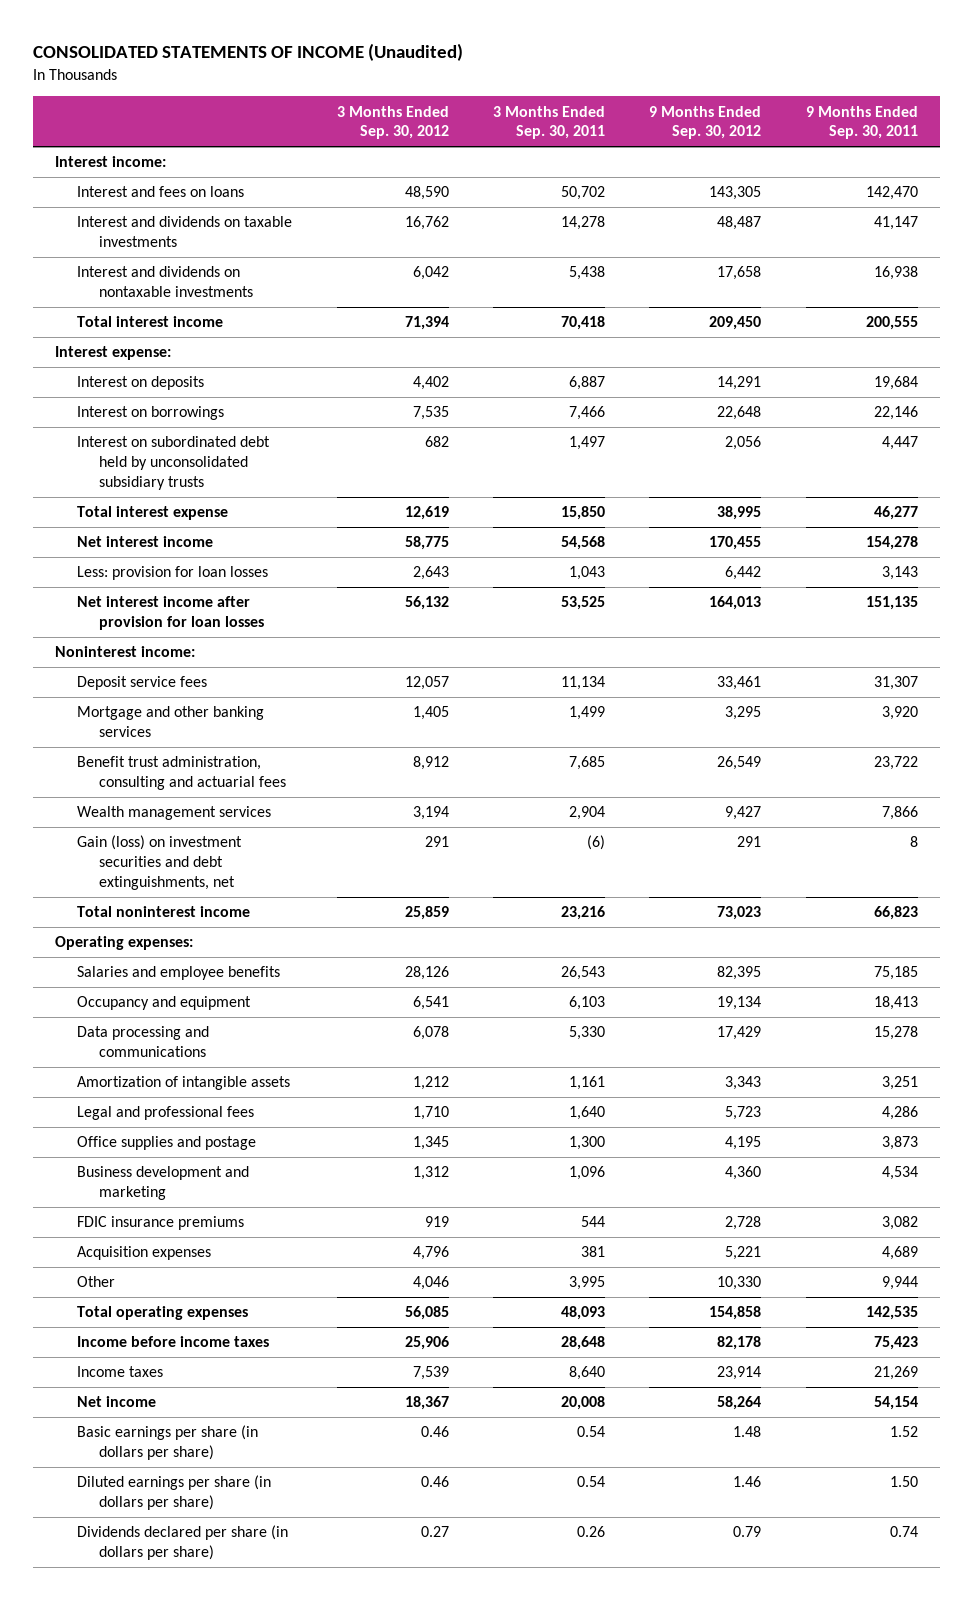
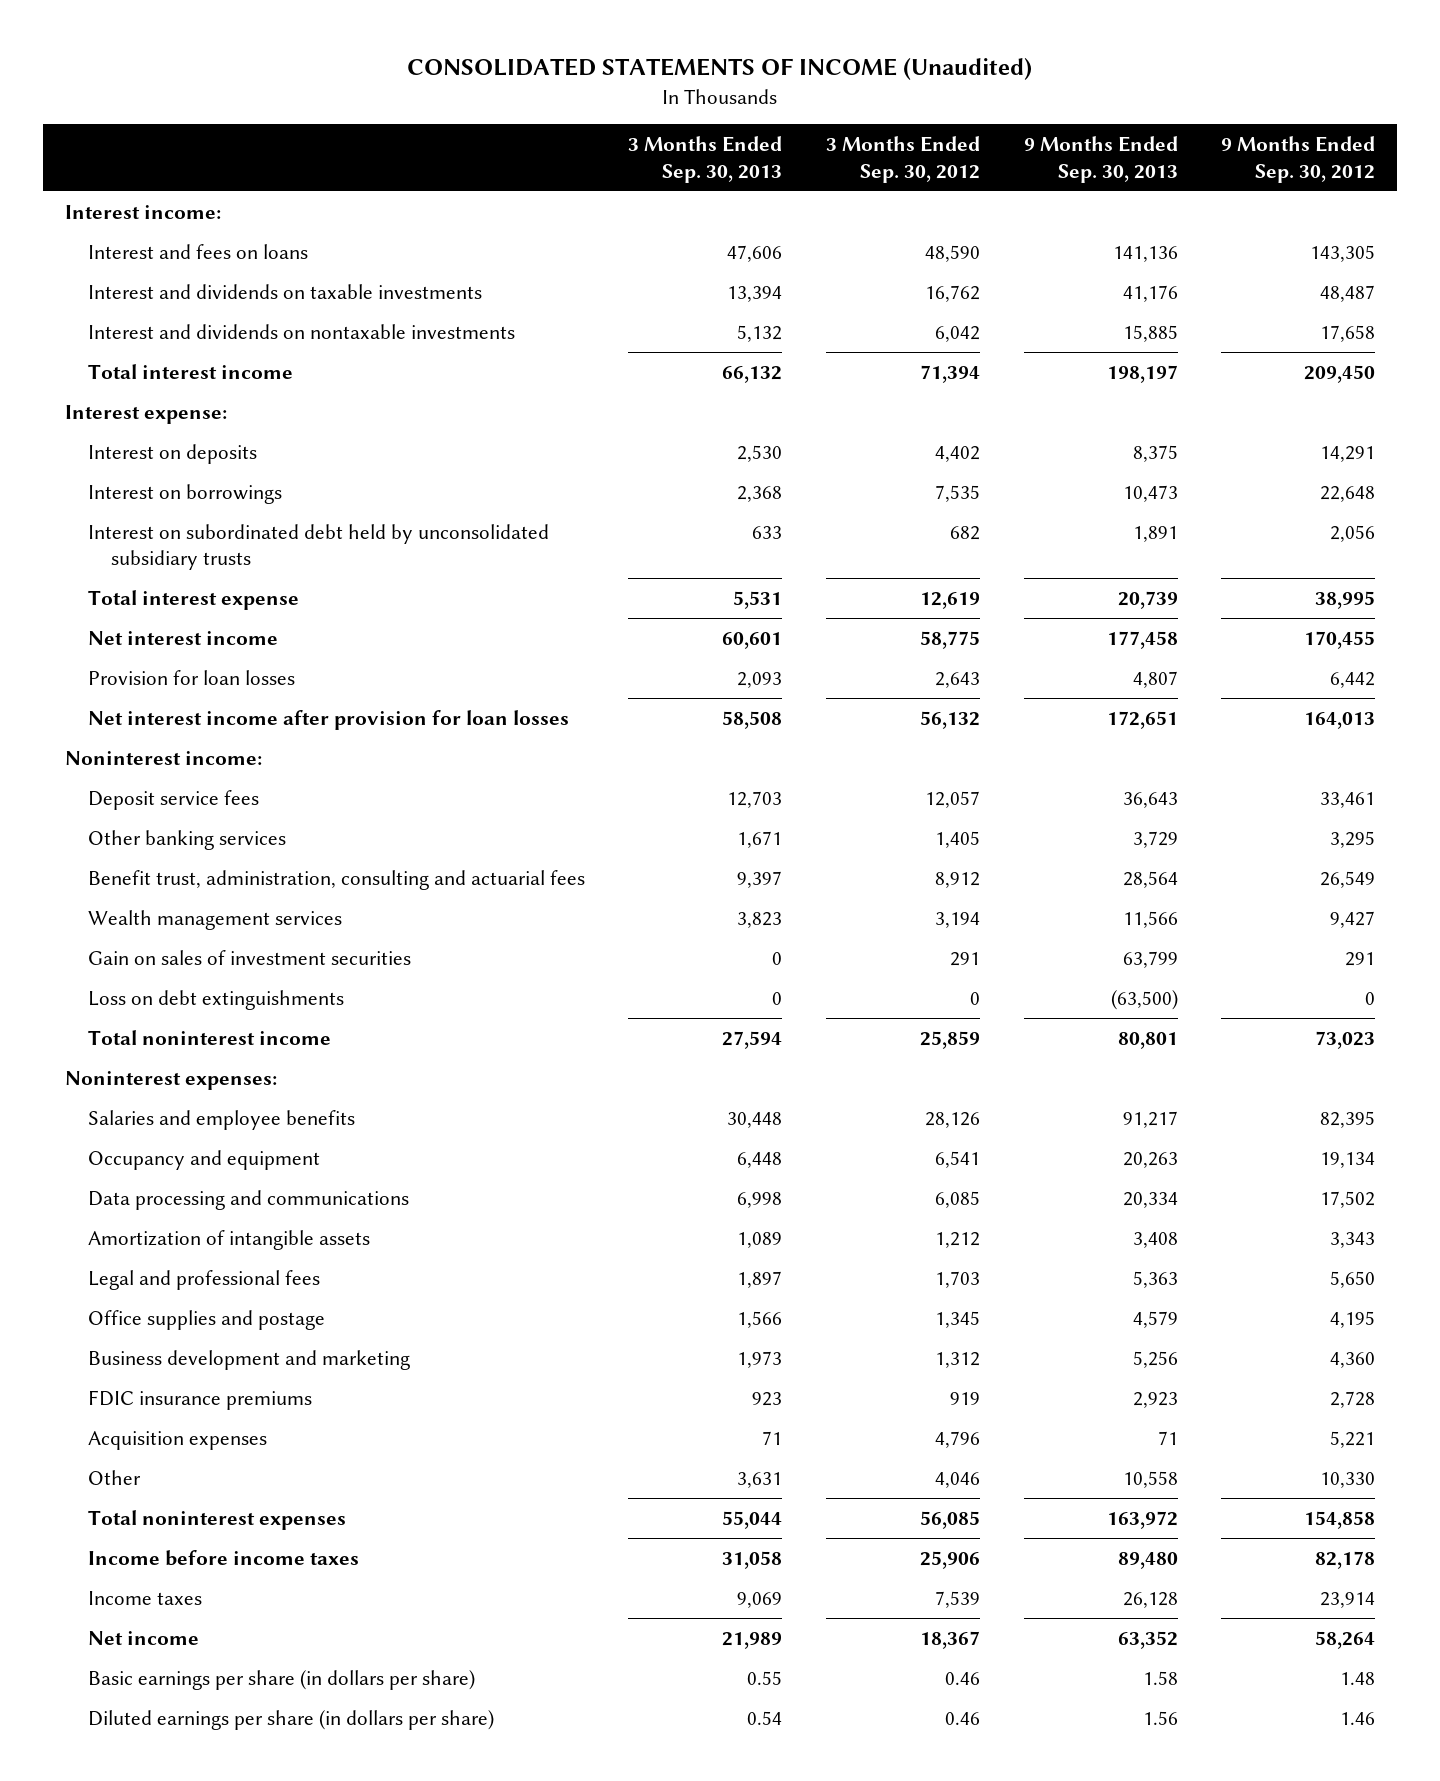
- | 3 Months Ended Sep. 30, 2012 | 3 Months Ended Sep. 30, 2011 | 9 Months Ended Sep. 30, 2012 | 9 Months Ended Sep. 30, 2011
+ | 3 Months Ended Sep. 30, 2013 | 3 Months Ended Sep. 30, 2012 | 9 Months Ended Sep. 30, 2013 | 9 Months Ended Sep. 30, 2012
- Less: provision for loan losses | 2,643 | 1,043 | 6,442 | 3,143
+ Provision for loan losses | 2,093 | 2,643 | 4,807 | 6,442
- Mortgage and other banking services | 1,405 | 1,499 | 3,295 | 3,920
- Benefit trust administration, consulting and actuarial fees | 8,912 | 7,685 | 26,549 | 23,722
+ Other banking services | 1,671 | 1,405 | 3,729 | 3,295
+ Benefit trust, administration, consulting and actuarial fees | 9,397 | 8,912 | 28,564 | 26,549
- Gain (loss) on investment securities and debt extinguishments, net | 291 | (6) | 291 | 8
+ Gain on sales of investment securities | 0 | 291 | 63,799 | 291
+ Loss on debt extinguishments | 0 | 0 | (63,500) | 0
- Operating expenses:
+ Noninterest expenses:
- Data processing and communications | 6,078 | 5,330 | 17,429 | 15,278
+ Data processing and communications | 6,998 | 6,085 | 20,334 | 17,502
- Legal and professional fees | 1,710 | 1,640 | 5,723 | 4,286
+ Legal and professional fees | 1,897 | 1,703 | 5,363 | 5,650
- Total operating expenses | 56,085 | 48,093 | 154,858 | 142,535
+ Total noninterest expenses | 55,044 | 56,085 | 163,972 | 154,858
- Dividends declared per share (in dollars per share) | 0.27 | 0.26 | 0.79 | 0.74

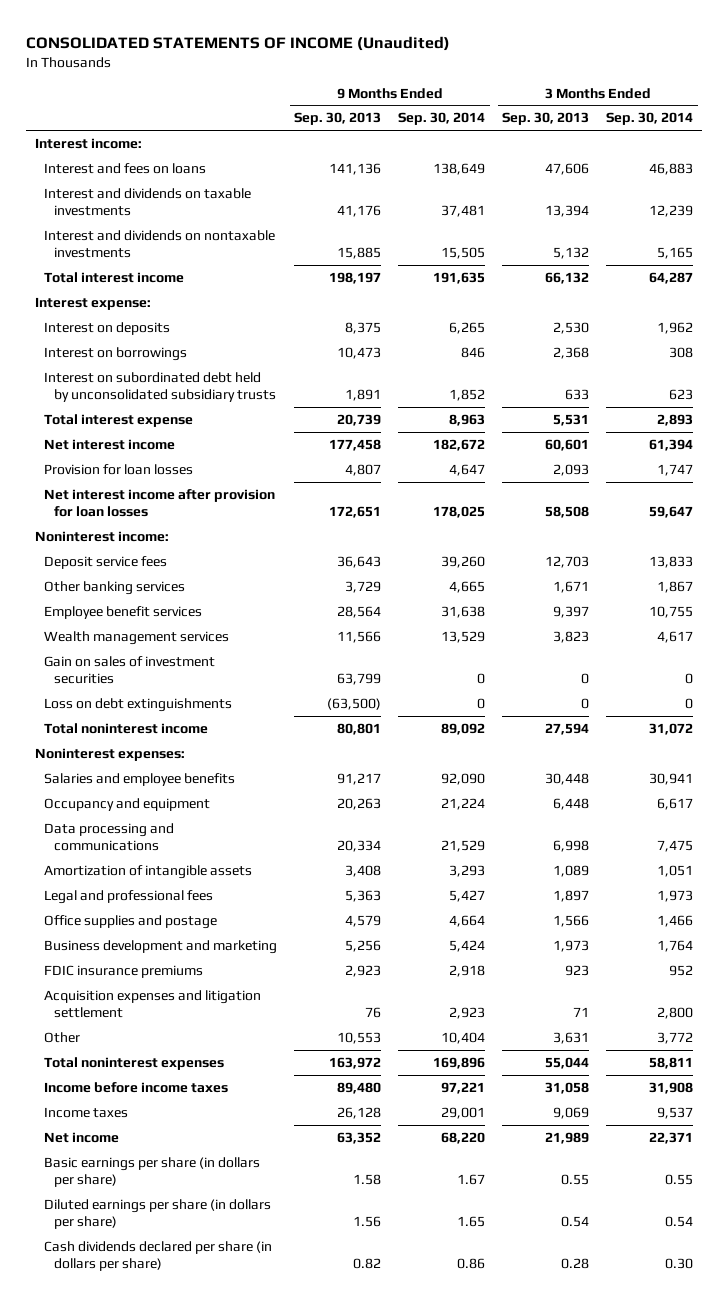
- | 3 Months Ended Sep. 30, 2013 | 3 Months Ended Sep. 30, 2012 | 9 Months Ended Sep. 30, 2013 | 9 Months Ended Sep. 30, 2012
+ | 9 Months Ended Sep. 30, 2013 | 9 Months Ended Sep. 30, 2014 | 3 Months Ended Sep. 30, 2013 | 3 Months Ended Sep. 30, 2014
- Benefit trust, administration, consulting and actuarial fees | 9,397 | 8,912 | 28,564 | 26,549
+ Employee benefit services | 28,564 | 31,638 | 9,397 | 10,755
- Acquisition expenses | 71 | 4,796 | 71 | 5,221
- Other | 3,631 | 4,046 | 10,558 | 10,330
+ Acquisition expenses and litigation settlement | 76 | 2,923 | 71 | 2,800
+ Other | 10,553 | 10,404 | 3,631 | 3,772
+ Cash dividends declared per share (in dollars per share) | 0.82 | 0.86 | 0.28 | 0.30

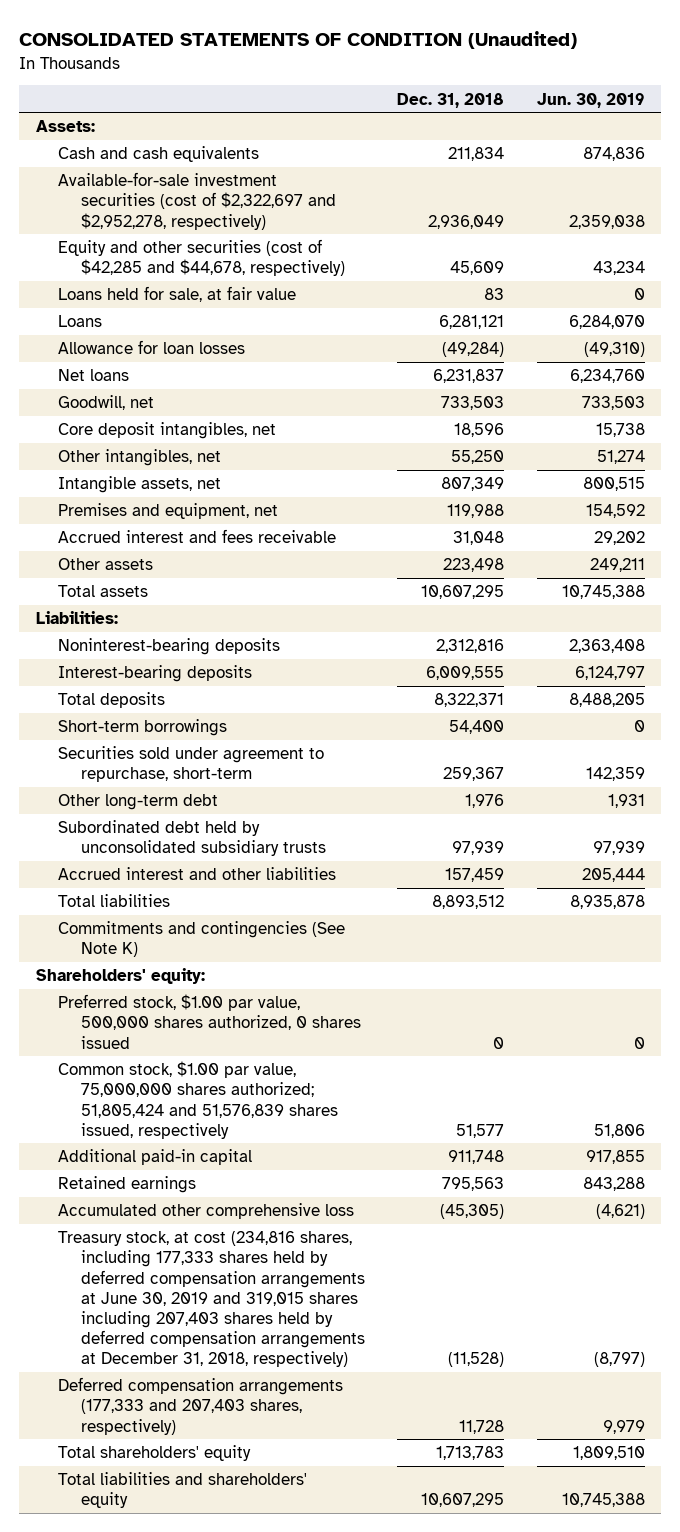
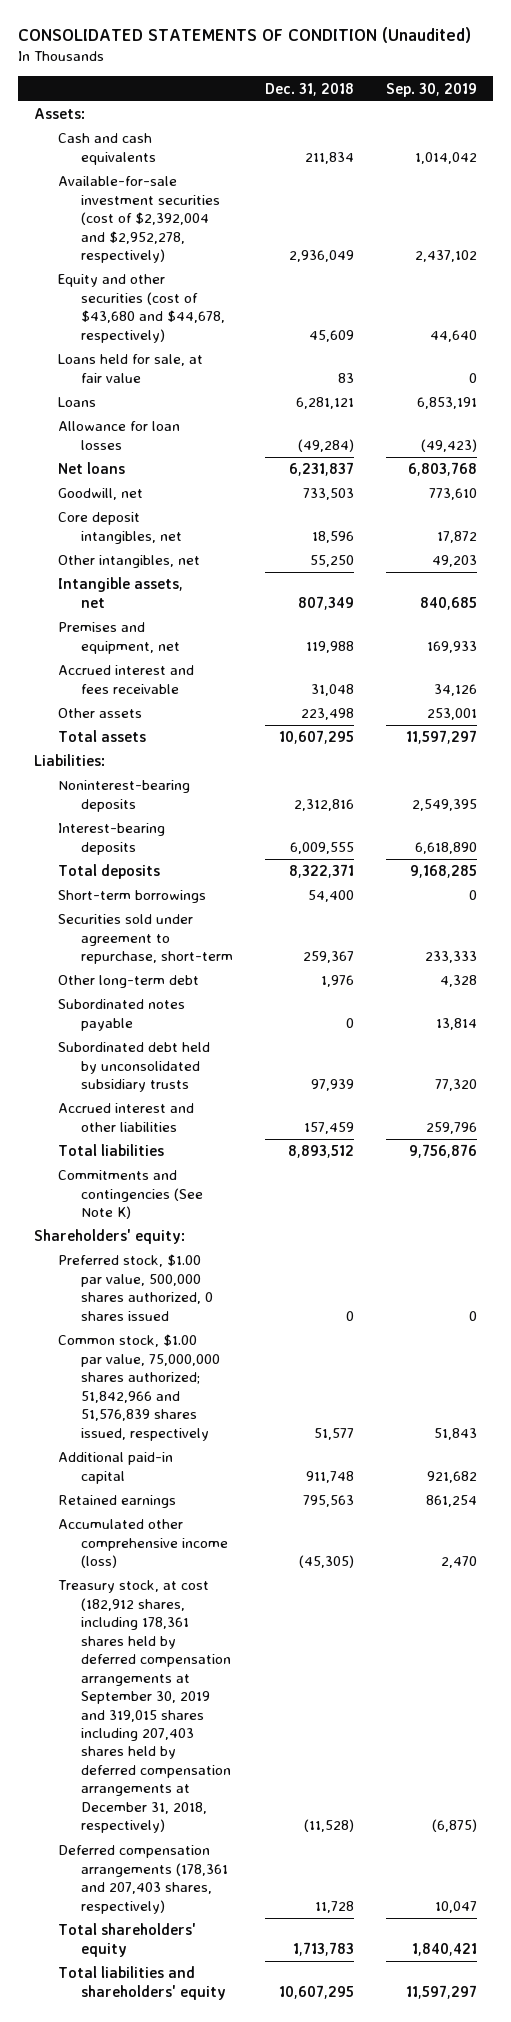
- | Dec. 31, 2018 | Jun. 30, 2019
+ | Dec. 31, 2018 | Sep. 30, 2019
- Available-for-sale investment securities (cost of $2,322,697 and $2,952,278, respectively) | 2,936,049 | 2,359,038
- Equity and other securities (cost of $42,285 and $44,678, respectively) | 45,609 | 43,234
+ Available-for-sale investment securities (cost of $2,392,004 and $2,952,278, respectively) | 2,936,049 | 2,437,102
+ Equity and other securities (cost of $43,680 and $44,678, respectively) | 45,609 | 44,640
+ Subordinated notes payable | 0 | 13,814
- Common stock, $1.00 par value, 75,000,000 shares authorized; 51,805,424 and 51,576,839 shares issued, respectively | 51,577 | 51,806
+ Common stock, $1.00 par value, 75,000,000 shares authorized; 51,842,966 and 51,576,839 shares issued, respectively | 51,577 | 51,843
- Accumulated other comprehensive loss | (45,305) | (4,621)
- Treasury stock, at cost (234,816 shares, including 177,333 shares held by deferred compensation arrangements at June 30, 2019 and 319,015 shares including 207,403 shares held by deferred compensation arrangements at December 31, 2018, respectively) | (11,528) | (8,797)
- Deferred compensation arrangements (177,333 and 207,403 shares, respectively) | 11,728 | 9,979
+ Accumulated other comprehensive income (loss) | (45,305) | 2,470
+ Treasury stock, at cost (182,912 shares, including 178,361 shares held by deferred compensation arrangements at September 30, 2019 and 319,015 shares including 207,403 shares held by deferred compensation arrangements at December 31, 2018, respectively) | (11,528) | (6,875)
+ Deferred compensation arrangements (178,361 and 207,403 shares, respectively) | 11,728 | 10,047

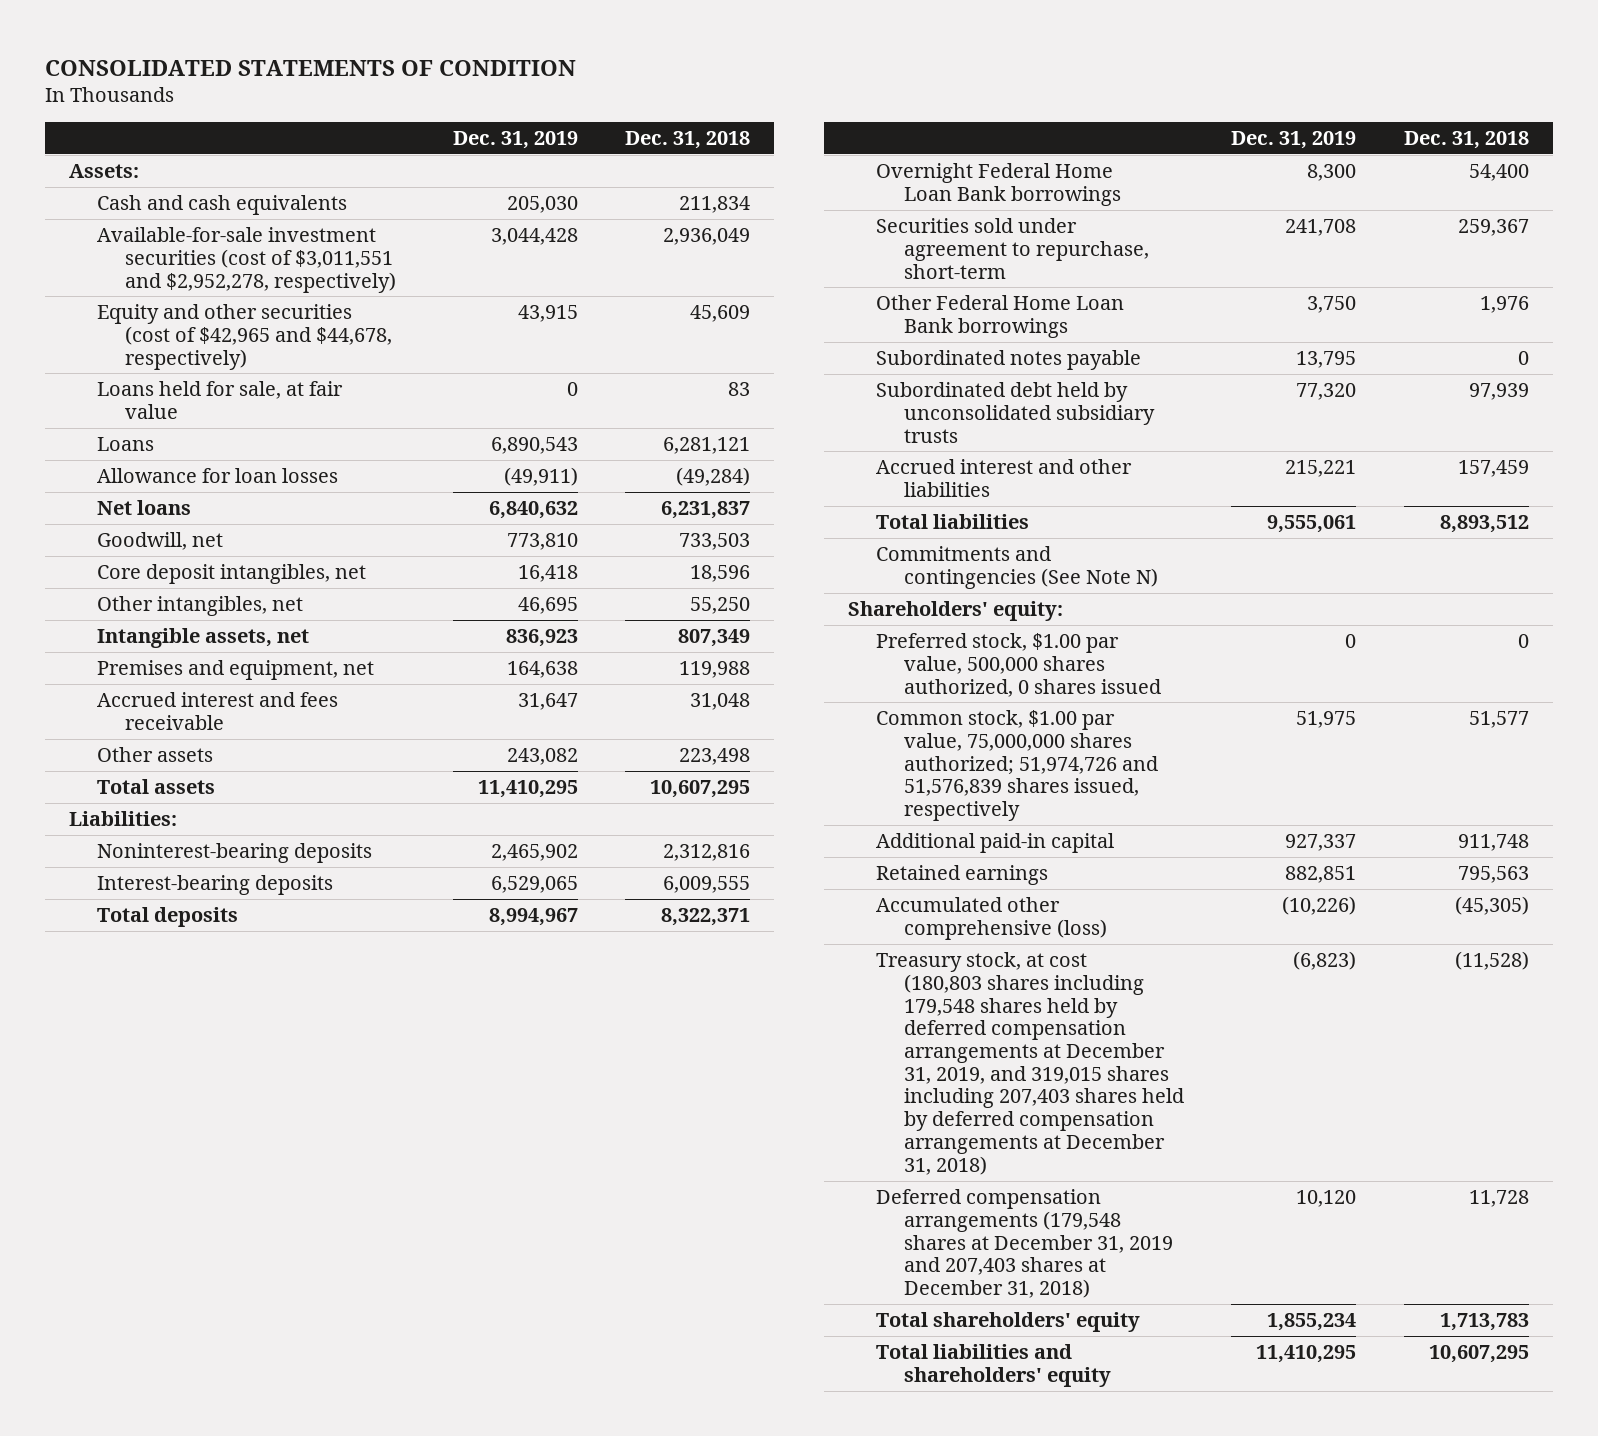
- CONSOLIDATED STATEMENTS OF CONDITION (Unaudited)
+ CONSOLIDATED STATEMENTS OF CONDITION
- | Dec. 31, 2018 | Sep. 30, 2019
+ | Dec. 31, 2019 | Dec. 31, 2018
- Available-for-sale investment securities (cost of $2,392,004 and $2,952,278, respectively) | 2,936,049 | 2,437,102
- Equity and other securities (cost of $43,680 and $44,678, respectively) | 45,609 | 44,640
+ Available-for-sale investment securities (cost of $3,011,551 and $2,952,278, respectively) | 3,044,428 | 2,936,049
+ Equity and other securities (cost of $42,965 and $44,678, respectively) | 43,915 | 45,609
- Short-term borrowings | 54,400 | 0
+ Overnight Federal Home Loan Bank borrowings | 8,300 | 54,400
- Other long-term debt | 1,976 | 4,328
+ Other Federal Home Loan Bank borrowings | 3,750 | 1,976
- Commitments and contingencies (See Note K)
+ Commitments and contingencies (See Note N)
- Common stock, $1.00 par value, 75,000,000 shares authorized; 51,842,966 and 51,576,839 shares issued, respectively | 51,577 | 51,843
+ Common stock, $1.00 par value, 75,000,000 shares authorized; 51,974,726 and 51,576,839 shares issued, respectively | 51,975 | 51,577
- Accumulated other comprehensive income (loss) | (45,305) | 2,470
- Treasury stock, at cost (182,912 shares, including 178,361 shares held by deferred compensation arrangements at September 30, 2019 and 319,015 shares including 207,403 shares held by deferred compensation arrangements at December 31, 2018, respectively) | (11,528) | (6,875)
- Deferred compensation arrangements (178,361 and 207,403 shares, respectively) | 11,728 | 10,047
+ Accumulated other comprehensive (loss) | (10,226) | (45,305)
+ Treasury stock, at cost (180,803 shares including 179,548 shares held by deferred compensation arrangements at December 31, 2019, and 319,015 shares including 207,403 shares held by deferred compensation arrangements at December 31, 2018) | (6,823) | (11,528)
+ Deferred compensation arrangements (179,548 shares at December 31, 2019 and 207,403 shares at December 31, 2018) | 10,120 | 11,728

